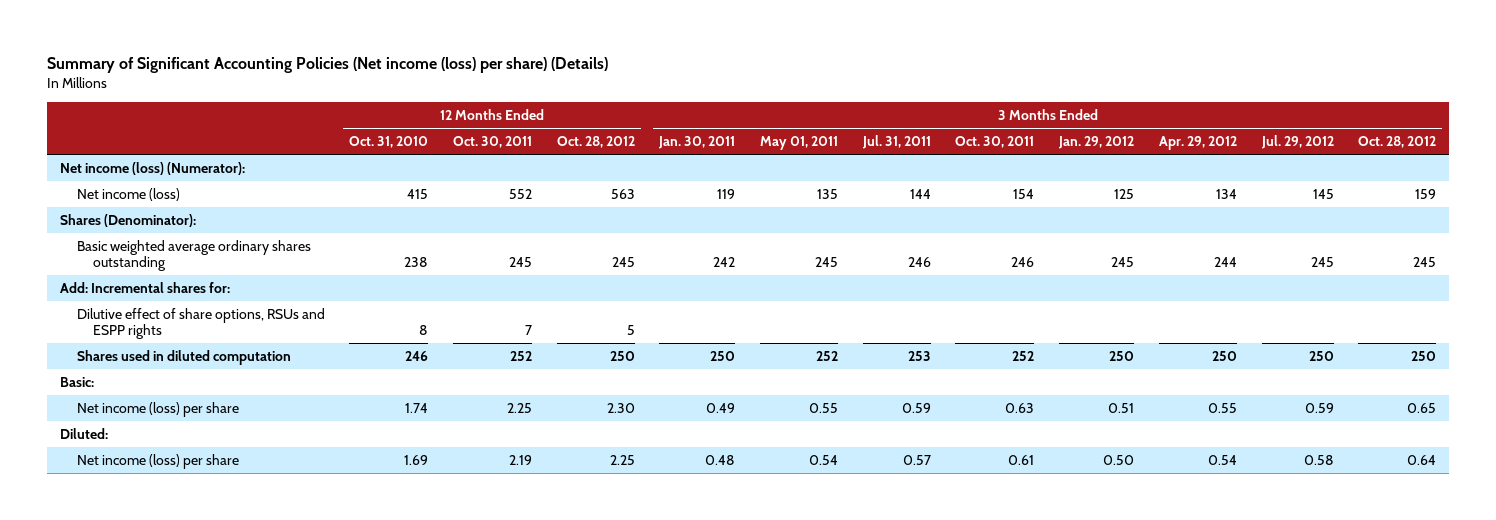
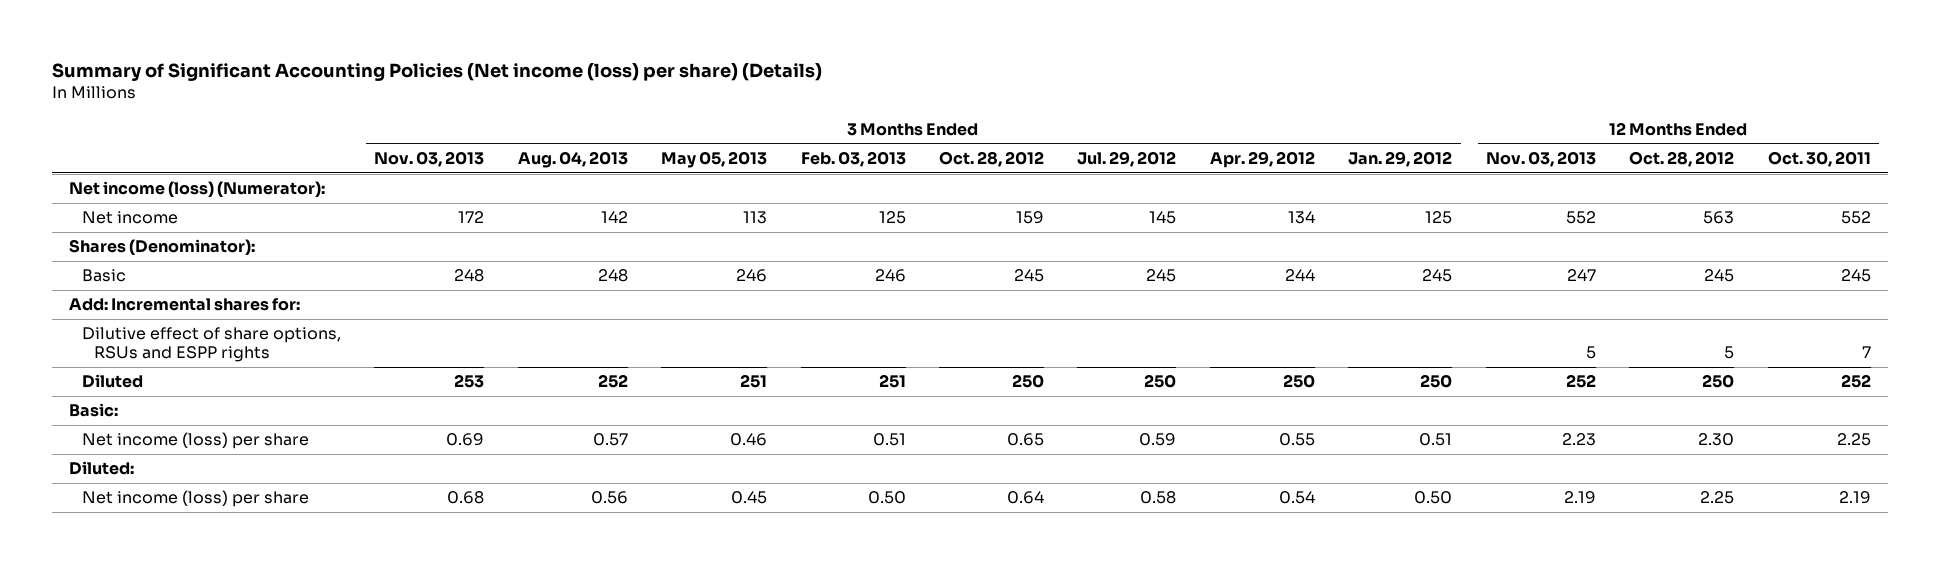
- | 12 Months Ended Oct. 31, 2010 | 12 Months Ended Oct. 30, 2011 | 12 Months Ended Oct. 28, 2012 | 3 Months Ended Jan. 30, 2011 | 3 Months Ended May 01, 2011 | 3 Months Ended Jul. 31, 2011 | 3 Months Ended Oct. 30, 2011 | 3 Months Ended Jan. 29, 2012 | 3 Months Ended Apr. 29, 2012 | 3 Months Ended Jul. 29, 2012 | 3 Months Ended Oct. 28, 2012
+ | 3 Months Ended Nov. 03, 2013 | 3 Months Ended Aug. 04, 2013 | 3 Months Ended May 05, 2013 | 3 Months Ended Feb. 03, 2013 | 3 Months Ended Oct. 28, 2012 | 3 Months Ended Jul. 29, 2012 | 3 Months Ended Apr. 29, 2012 | 3 Months Ended Jan. 29, 2012 | 12 Months Ended Nov. 03, 2013 | 12 Months Ended Oct. 28, 2012 | 12 Months Ended Oct. 30, 2011
- Net income (loss) | 415 | 552 | 563 | 119 | 135 | 144 | 154 | 125 | 134 | 145 | 159
+ Net income | 172 | 142 | 113 | 125 | 159 | 145 | 134 | 125 | 552 | 563 | 552
- Basic weighted average ordinary shares outstanding | 238 | 245 | 245 | 242 | 245 | 246 | 246 | 245 | 244 | 245 | 245
+ Basic | 248 | 248 | 246 | 246 | 245 | 245 | 244 | 245 | 247 | 245 | 245
- Shares used in diluted computation | 246 | 252 | 250 | 250 | 252 | 253 | 252 | 250 | 250 | 250 | 250
+ Diluted | 253 | 252 | 251 | 251 | 250 | 250 | 250 | 250 | 252 | 250 | 252

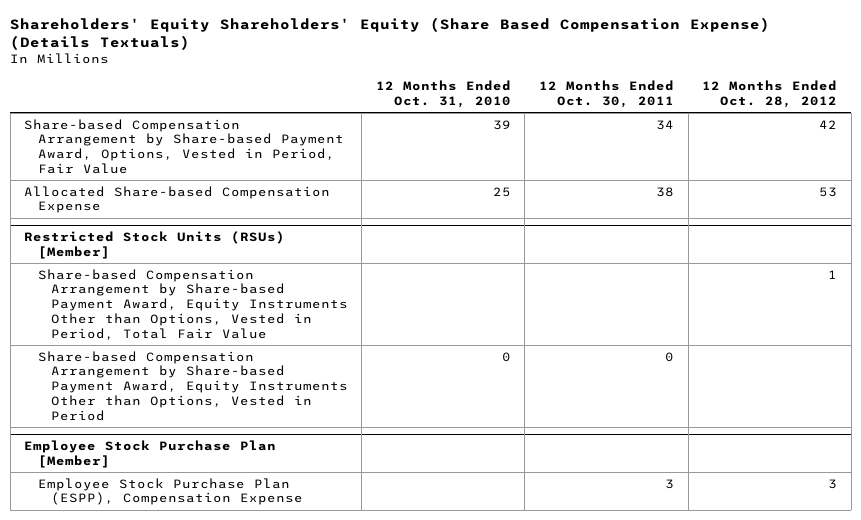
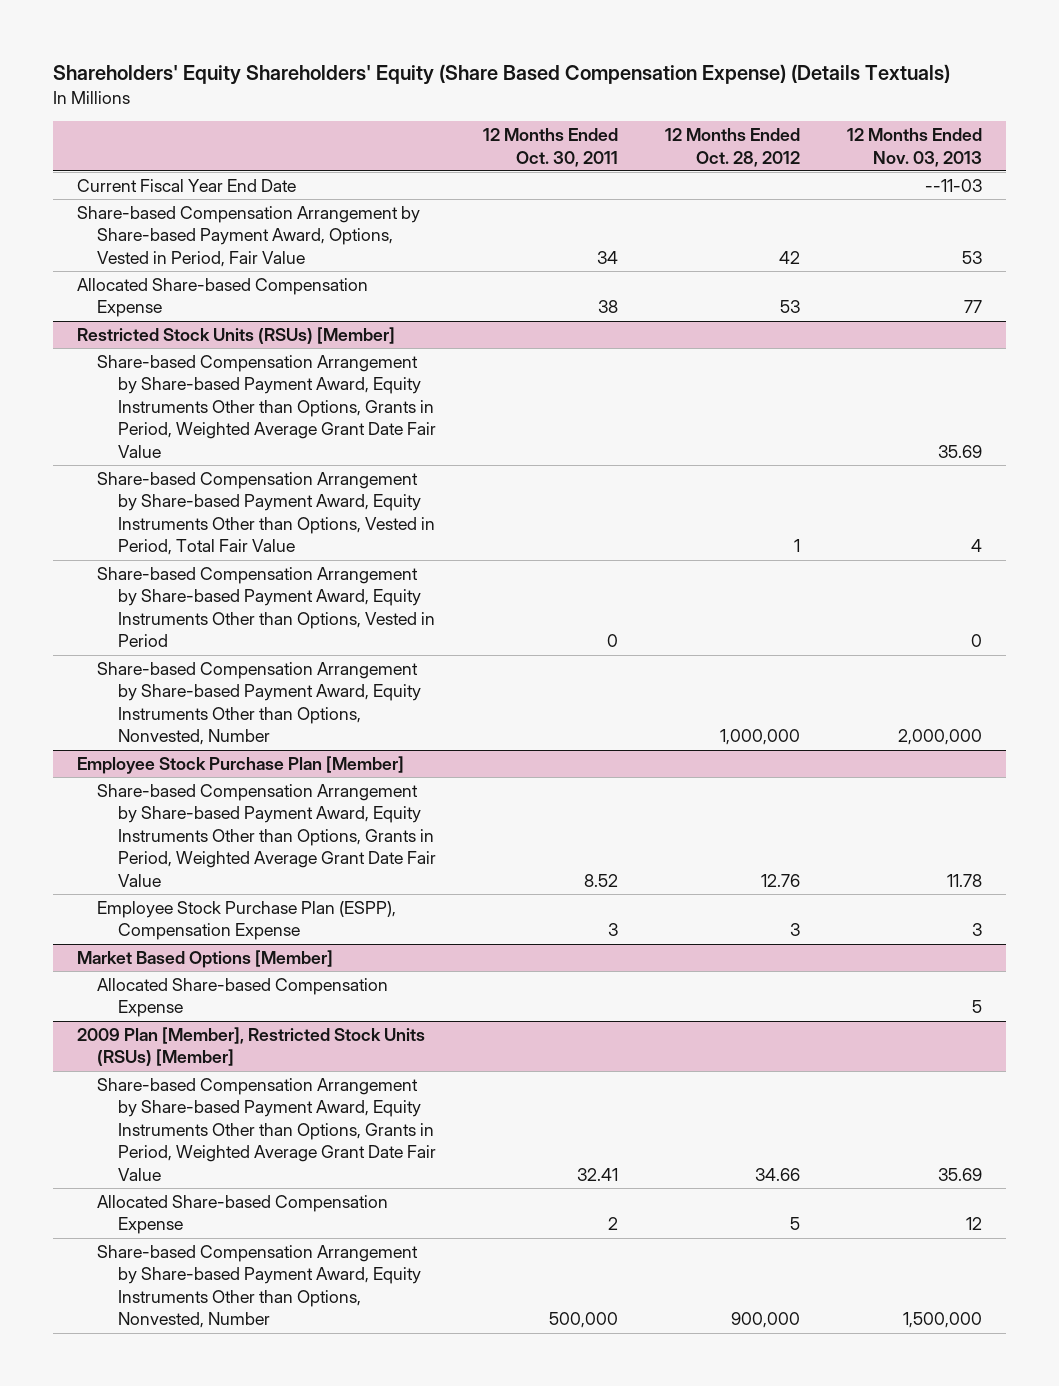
- | 12 Months Ended Oct. 31, 2010 | 12 Months Ended Oct. 30, 2011 | 12 Months Ended Oct. 28, 2012
+ | 12 Months Ended Oct. 30, 2011 | 12 Months Ended Oct. 28, 2012 | 12 Months Ended Nov. 03, 2013
+ Current Fiscal Year End Date | | | --11-03
@ Restricted Stock Units (RSUs) [Member]
+ Share-based Compensation Arrangement by Share-based Payment Award, Equity Instruments Other than Options, Grants in Period, Weighted Average Grant Date Fair Value | | | 35.69
+ Share-based Compensation Arrangement by Share-based Payment Award, Equity Instruments Other than Options, Nonvested, Number | | 1,000,000 | 2,000,000
@ Employee Stock Purchase Plan [Member]
+ Share-based Compensation Arrangement by Share-based Payment Award, Equity Instruments Other than Options, Grants in Period, Weighted Average Grant Date Fair Value | 8.52 | 12.76 | 11.78
+ Market Based Options [Member]
+ Allocated Share-based Compensation Expense | | | 5
+ 2009 Plan [Member], Restricted Stock Units (RSUs) [Member]
+ Share-based Compensation Arrangement by Share-based Payment Award, Equity Instruments Other than Options, Grants in Period, Weighted Average Grant Date Fair Value | 32.41 | 34.66 | 35.69
+ Allocated Share-based Compensation Expense | 2 | 5 | 12
+ Share-based Compensation Arrangement by Share-based Payment Award, Equity Instruments Other than Options, Nonvested, Number | 500,000 | 900,000 | 1,500,000

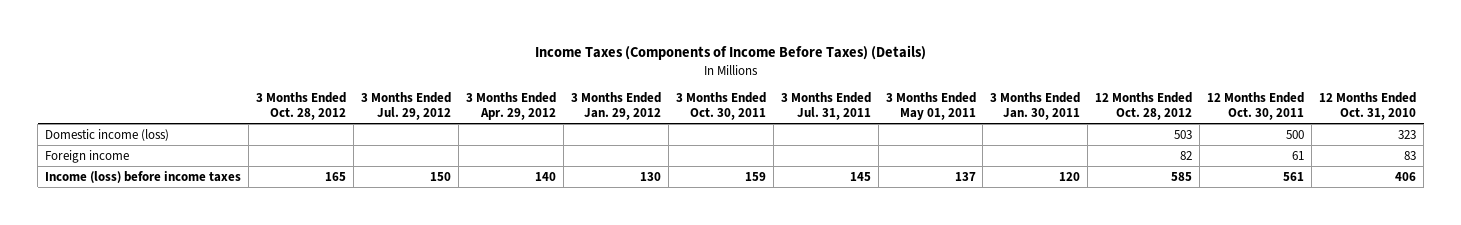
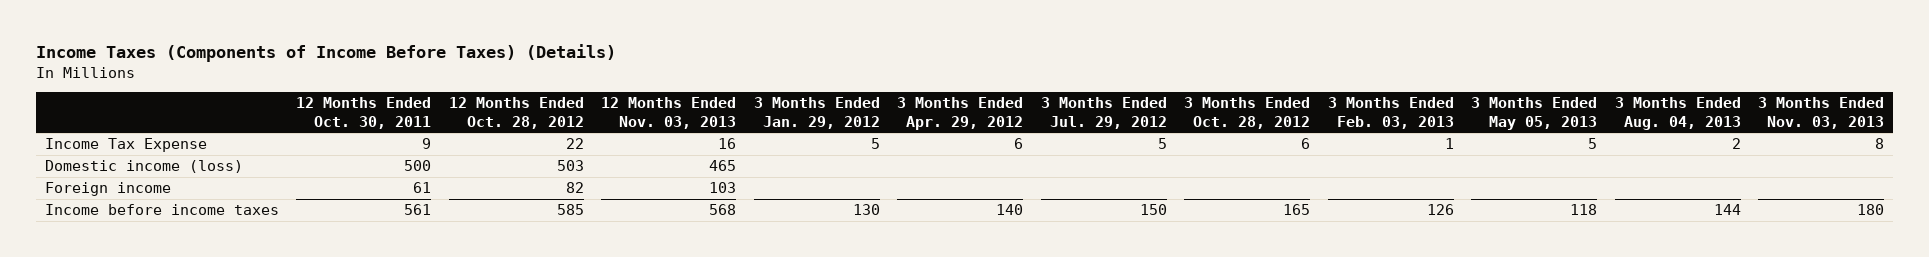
- | 3 Months Ended Oct. 28, 2012 | 3 Months Ended Jul. 29, 2012 | 3 Months Ended Apr. 29, 2012 | 3 Months Ended Jan. 29, 2012 | 3 Months Ended Oct. 30, 2011 | 3 Months Ended Jul. 31, 2011 | 3 Months Ended May 01, 2011 | 3 Months Ended Jan. 30, 2011 | 12 Months Ended Oct. 28, 2012 | 12 Months Ended Oct. 30, 2011 | 12 Months Ended Oct. 31, 2010
+ | 12 Months Ended Oct. 30, 2011 | 12 Months Ended Oct. 28, 2012 | 12 Months Ended Nov. 03, 2013 | 3 Months Ended Jan. 29, 2012 | 3 Months Ended Apr. 29, 2012 | 3 Months Ended Jul. 29, 2012 | 3 Months Ended Oct. 28, 2012 | 3 Months Ended Feb. 03, 2013 | 3 Months Ended May 05, 2013 | 3 Months Ended Aug. 04, 2013 | 3 Months Ended Nov. 03, 2013
+ Income Tax Expense | 9 | 22 | 16 | 5 | 6 | 5 | 6 | 1 | 5 | 2 | 8
- Income (loss) before income taxes | 165 | 150 | 140 | 130 | 159 | 145 | 137 | 120 | 585 | 561 | 406
+ Income before income taxes | 561 | 585 | 568 | 130 | 140 | 150 | 165 | 126 | 118 | 144 | 180

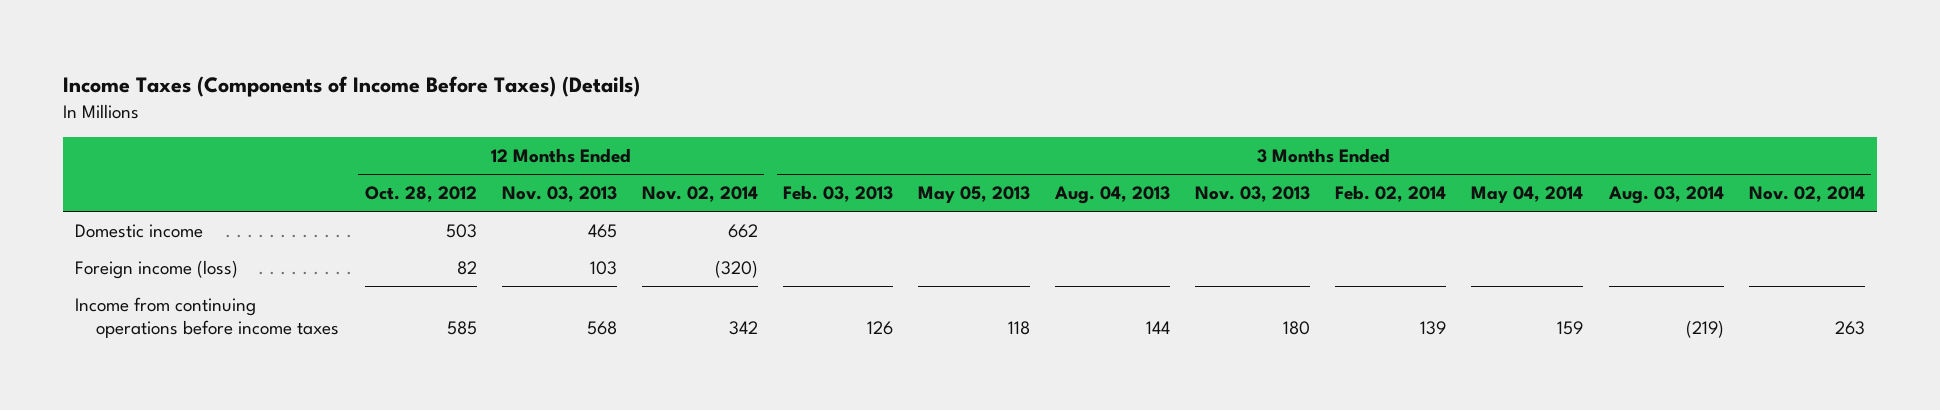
- | 12 Months Ended Oct. 30, 2011 | 12 Months Ended Oct. 28, 2012 | 12 Months Ended Nov. 03, 2013 | 3 Months Ended Jan. 29, 2012 | 3 Months Ended Apr. 29, 2012 | 3 Months Ended Jul. 29, 2012 | 3 Months Ended Oct. 28, 2012 | 3 Months Ended Feb. 03, 2013 | 3 Months Ended May 05, 2013 | 3 Months Ended Aug. 04, 2013 | 3 Months Ended Nov. 03, 2013
+ | 12 Months Ended Oct. 28, 2012 | 12 Months Ended Nov. 03, 2013 | 12 Months Ended Nov. 02, 2014 | 3 Months Ended Feb. 03, 2013 | 3 Months Ended May 05, 2013 | 3 Months Ended Aug. 04, 2013 | 3 Months Ended Nov. 03, 2013 | 3 Months Ended Feb. 02, 2014 | 3 Months Ended May 04, 2014 | 3 Months Ended Aug. 03, 2014 | 3 Months Ended Nov. 02, 2014
- Income Tax Expense | 9 | 22 | 16 | 5 | 6 | 5 | 6 | 1 | 5 | 2 | 8
- Domestic income (loss) | 500 | 503 | 465 | | | | | | | |
- Foreign income | 61 | 82 | 103 | | | | | | | |
- Income before income taxes | 561 | 585 | 568 | 130 | 140 | 150 | 165 | 126 | 118 | 144 | 180
+ Domestic income | 503 | 465 | 662 | | | | | | | |
+ Foreign income (loss) | 82 | 103 | (320) | | | | | | | |
+ Income from continuing operations before income taxes | 585 | 568 | 342 | 126 | 118 | 144 | 180 | 139 | 159 | (219) | 263

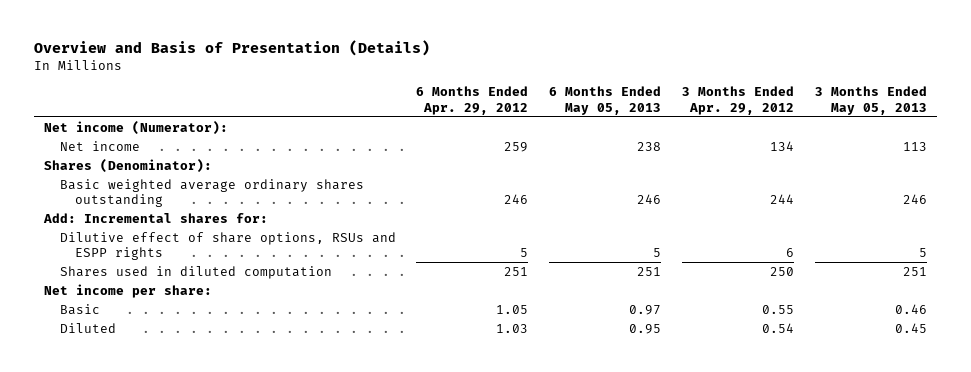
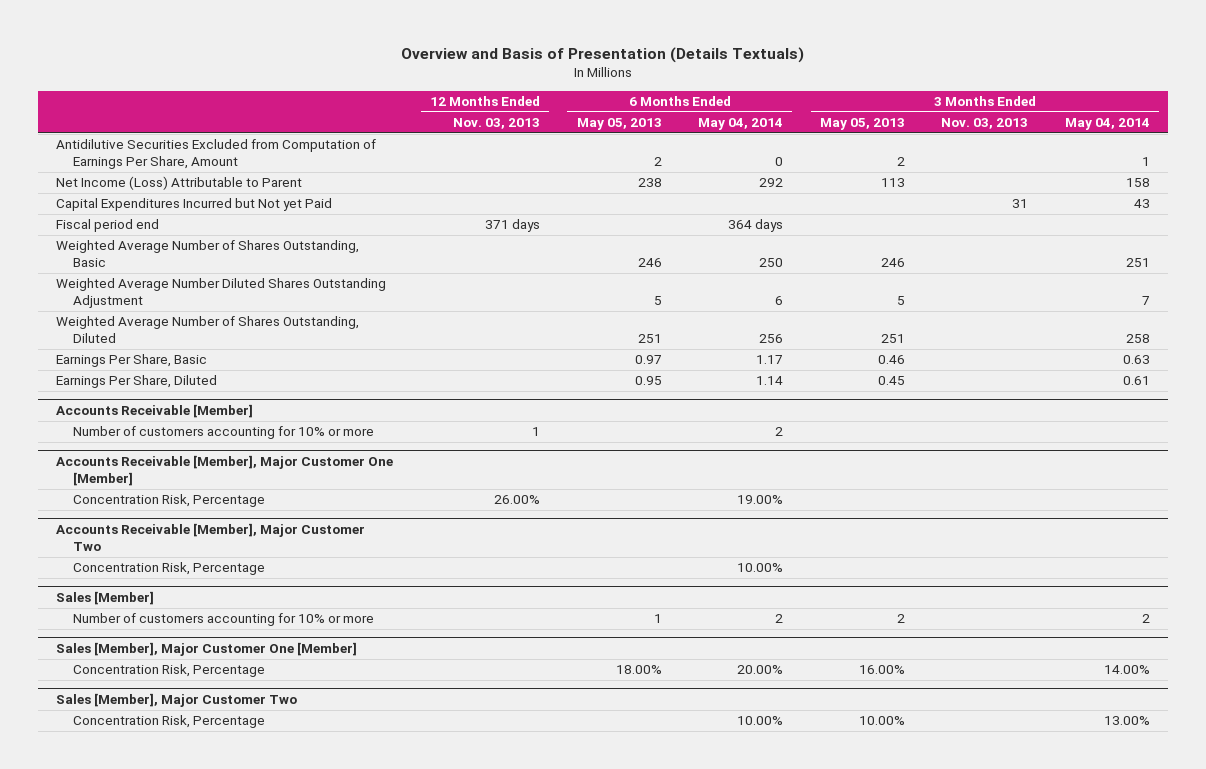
- Overview and Basis of Presentation (Details)
+ Overview and Basis of Presentation (Details Textuals)
- | 6 Months Ended Apr. 29, 2012 | 6 Months Ended May 05, 2013 | 3 Months Ended Apr. 29, 2012 | 3 Months Ended May 05, 2013
+ | 12 Months Ended Nov. 03, 2013 | 6 Months Ended May 05, 2013 | 6 Months Ended May 04, 2014 | 3 Months Ended May 05, 2013 | 3 Months Ended Nov. 03, 2013 | 3 Months Ended May 04, 2014
- Net income (Numerator):
- Net income | 259 | 238 | 134 | 113
- Shares (Denominator):
- Basic weighted average ordinary shares outstanding | 246 | 246 | 244 | 246
- Add: Incremental shares for:
- Dilutive effect of share options, RSUs and ESPP rights | 5 | 5 | 6 | 5
- Shares used in diluted computation | 251 | 251 | 250 | 251
- Net income per share:
- Basic | 1.05 | 0.97 | 0.55 | 0.46
- Diluted | 1.03 | 0.95 | 0.54 | 0.45
+ Antidilutive Securities Excluded from Computation of Earnings Per Share, Amount | | 2 | 0 | 2 | | 1
+ Net Income (Loss) Attributable to Parent | | 238 | 292 | 113 | | 158
+ Capital Expenditures Incurred but Not yet Paid | | | | | 31 | 43
+ Fiscal period end | 371 days | | 364 days | | |
+ Weighted Average Number of Shares Outstanding, Basic | | 246 | 250 | 246 | | 251
+ Weighted Average Number Diluted Shares Outstanding Adjustment | | 5 | 6 | 5 | | 7
+ Weighted Average Number of Shares Outstanding, Diluted | | 251 | 256 | 251 | | 258
+ Earnings Per Share, Basic | | 0.97 | 1.17 | 0.46 | | 0.63
+ Earnings Per Share, Diluted | | 0.95 | 1.14 | 0.45 | | 0.61
+ Accounts Receivable [Member]
+ Number of customers accounting for 10% or more | 1 | | 2 | | |
+ Accounts Receivable [Member], Major Customer One [Member]
+ Concentration Risk, Percentage | 26.00% | | 19.00% | | |
+ Accounts Receivable [Member], Major Customer Two
+ Concentration Risk, Percentage | | | 10.00% | | |
+ Sales [Member]
+ Number of customers accounting for 10% or more | | 1 | 2 | 2 | | 2
+ Sales [Member], Major Customer One [Member]
+ Concentration Risk, Percentage | | 18.00% | 20.00% | 16.00% | | 14.00%
+ Sales [Member], Major Customer Two
+ Concentration Risk, Percentage | | | 10.00% | 10.00% | | 13.00%

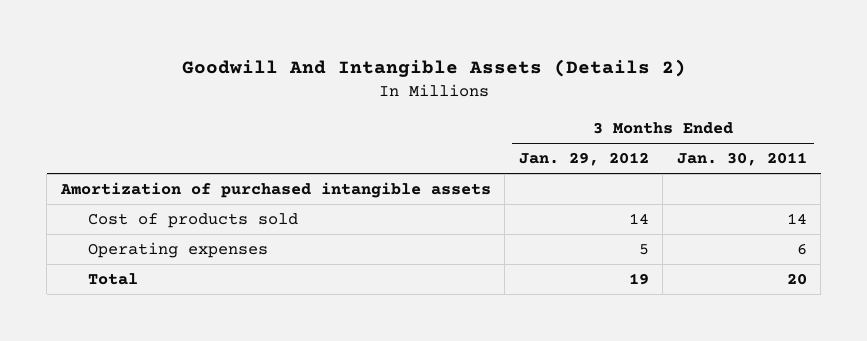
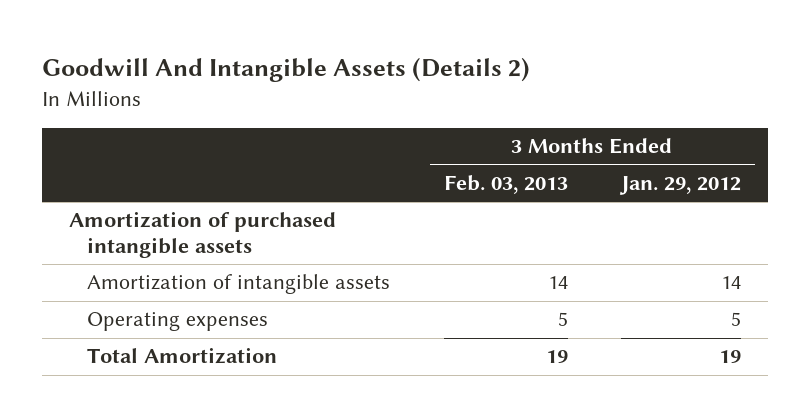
- | 3 Months Ended Jan. 29, 2012 | 3 Months Ended Jan. 30, 2011
+ | 3 Months Ended Feb. 03, 2013 | 3 Months Ended Jan. 29, 2012
- Cost of products sold | 14 | 14
+ Amortization of intangible assets | 14 | 14
- Total | 19 | 20
+ Total Amortization | 19 | 19

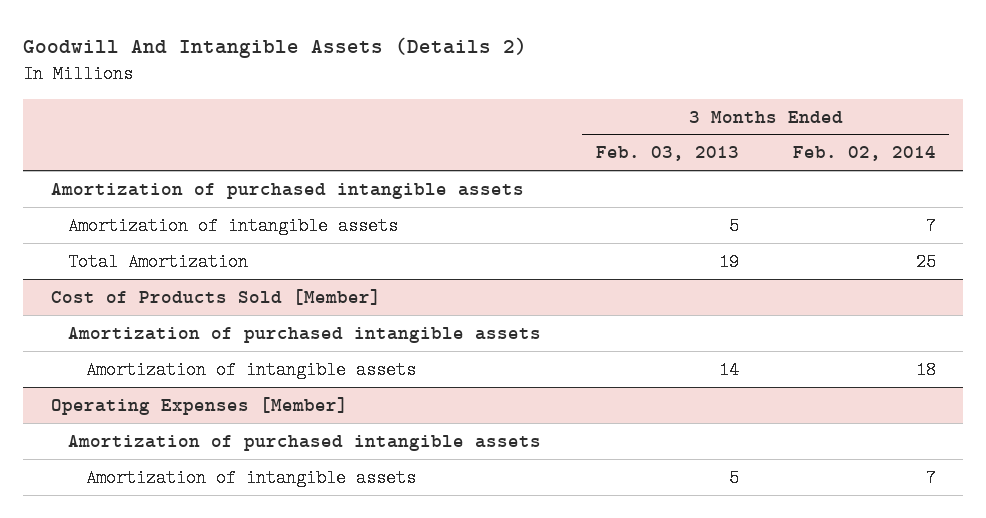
- | 3 Months Ended Feb. 03, 2013 | 3 Months Ended Jan. 29, 2012
+ | 3 Months Ended Feb. 03, 2013 | 3 Months Ended Feb. 02, 2014
- Amortization of intangible assets | 14 | 14
- Operating expenses | 5 | 5
+ Amortization of intangible assets | 5 | 7
+ Cost of Products Sold [Member]
+ Amortization of purchased intangible assets
+ Amortization of intangible assets | 14 | 18
+ Operating Expenses [Member]
+ Amortization of purchased intangible assets
+ Amortization of intangible assets | 5 | 7

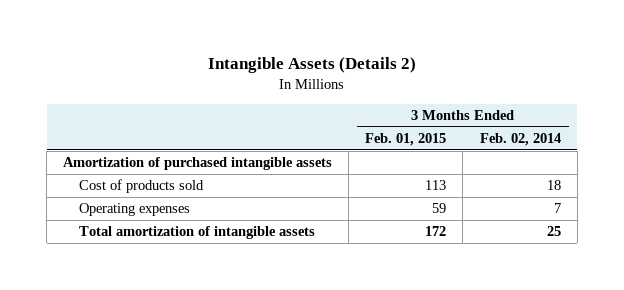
- Goodwill And Intangible Assets (Details 2)
+ Intangible Assets (Details 2)
- | 3 Months Ended Feb. 03, 2013 | 3 Months Ended Feb. 02, 2014
+ | 3 Months Ended Feb. 01, 2015 | 3 Months Ended Feb. 02, 2014
- Amortization of intangible assets | 5 | 7
- Total Amortization | 19 | 25
- Cost of Products Sold [Member]
- Amortization of purchased intangible assets
- Amortization of intangible assets | 14 | 18
- Operating Expenses [Member]
- Amortization of purchased intangible assets
- Amortization of intangible assets | 5 | 7
+ Cost of products sold | 113 | 18
+ Operating expenses | 59 | 7
+ Total amortization of intangible assets | 172 | 25

